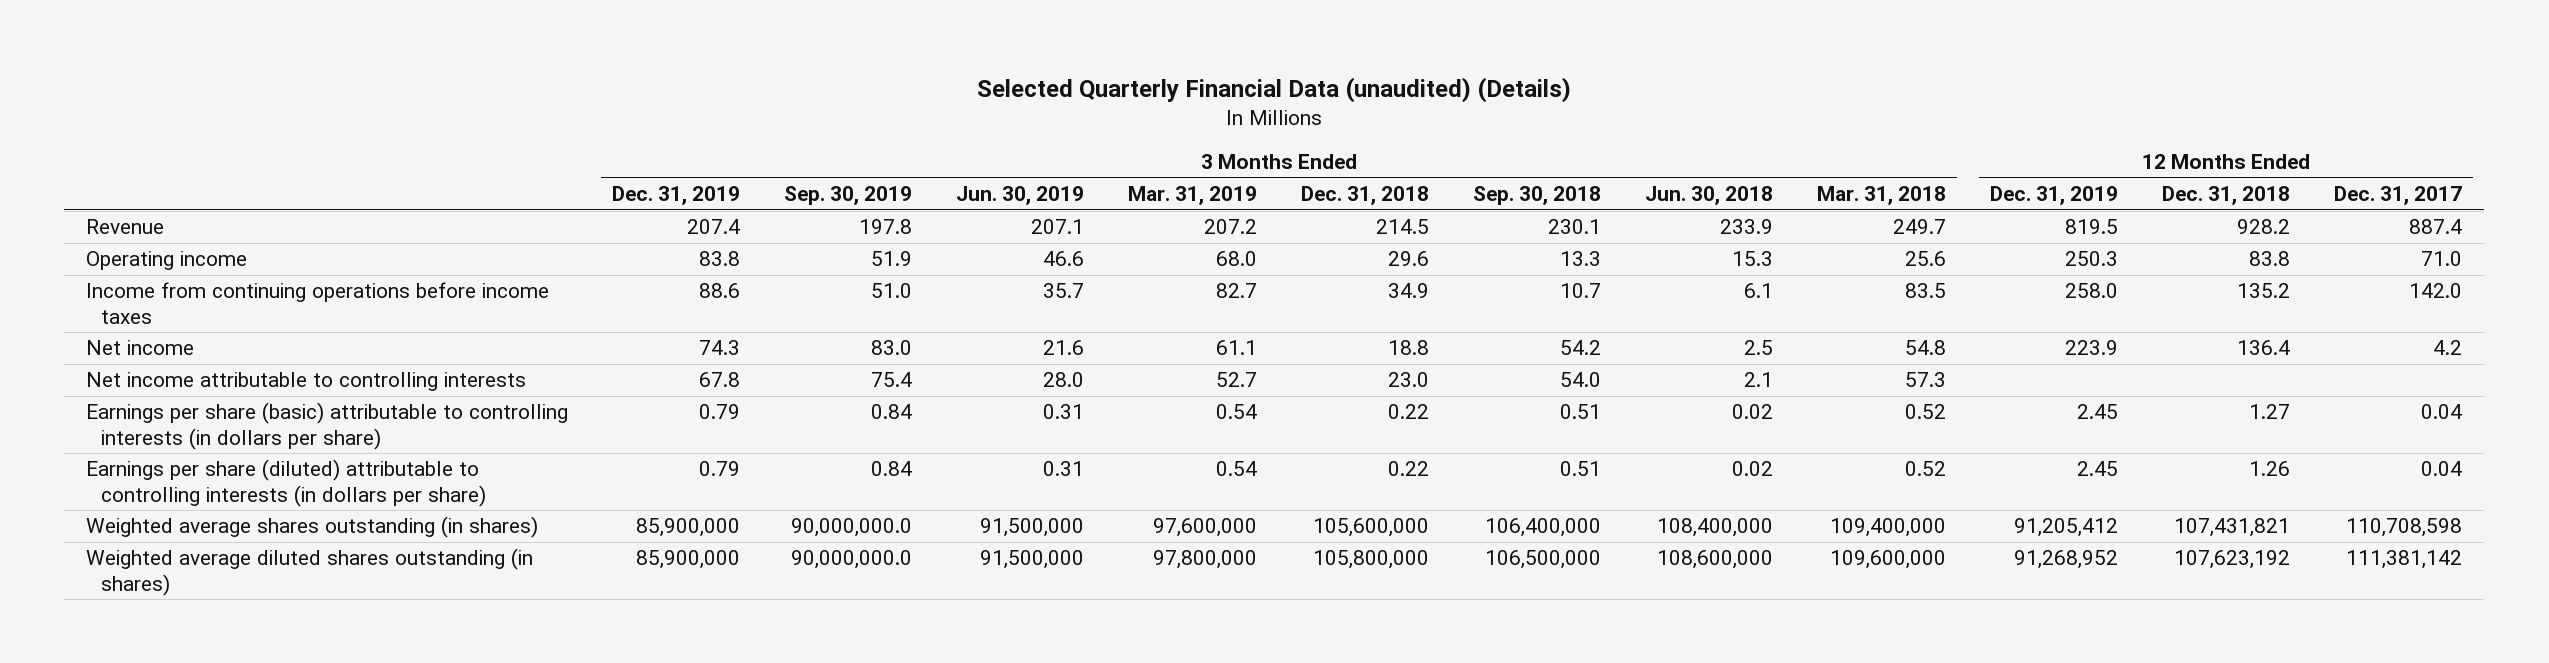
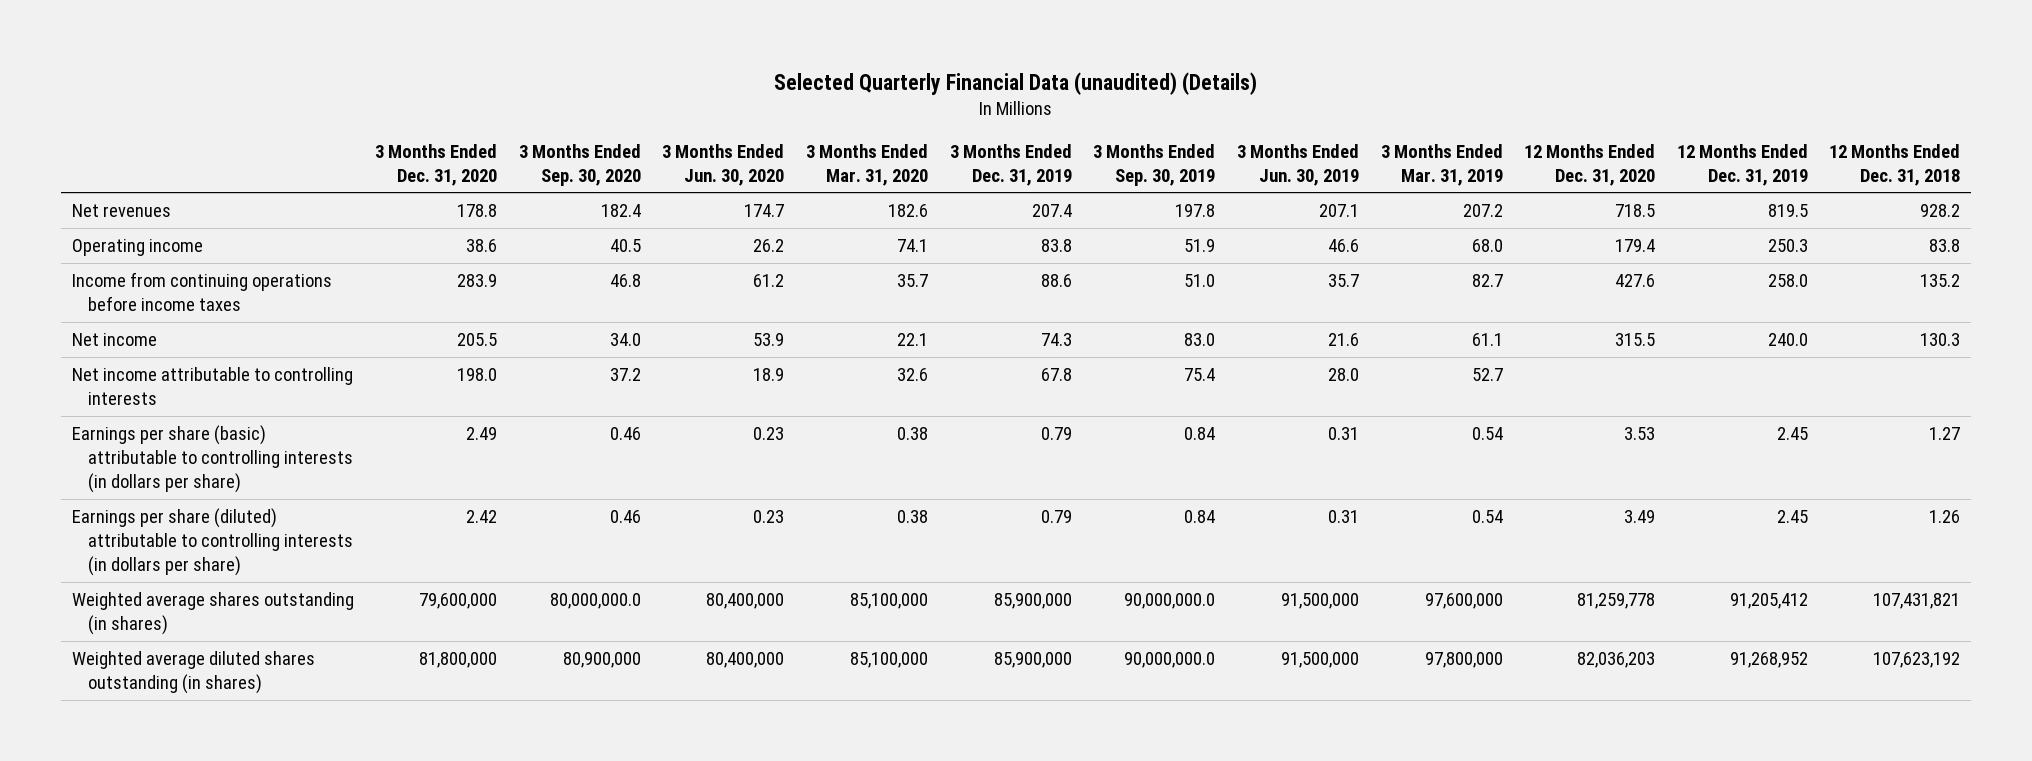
- | 3 Months Ended Dec. 31, 2019 | 3 Months Ended Sep. 30, 2019 | 3 Months Ended Jun. 30, 2019 | 3 Months Ended Mar. 31, 2019 | 3 Months Ended Dec. 31, 2018 | 3 Months Ended Sep. 30, 2018 | 3 Months Ended Jun. 30, 2018 | 3 Months Ended Mar. 31, 2018 | 12 Months Ended Dec. 31, 2019 | 12 Months Ended Dec. 31, 2018 | 12 Months Ended Dec. 31, 2017
+ | 3 Months Ended Dec. 31, 2020 | 3 Months Ended Sep. 30, 2020 | 3 Months Ended Jun. 30, 2020 | 3 Months Ended Mar. 31, 2020 | 3 Months Ended Dec. 31, 2019 | 3 Months Ended Sep. 30, 2019 | 3 Months Ended Jun. 30, 2019 | 3 Months Ended Mar. 31, 2019 | 12 Months Ended Dec. 31, 2020 | 12 Months Ended Dec. 31, 2019 | 12 Months Ended Dec. 31, 2018
- Revenue | 207.4 | 197.8 | 207.1 | 207.2 | 214.5 | 230.1 | 233.9 | 249.7 | 819.5 | 928.2 | 887.4
+ Net revenues | 178.8 | 182.4 | 174.7 | 182.6 | 207.4 | 197.8 | 207.1 | 207.2 | 718.5 | 819.5 | 928.2
- Net income | 74.3 | 83.0 | 21.6 | 61.1 | 18.8 | 54.2 | 2.5 | 54.8 | 223.9 | 136.4 | 4.2
+ Net income | 205.5 | 34.0 | 53.9 | 22.1 | 74.3 | 83.0 | 21.6 | 61.1 | 315.5 | 240.0 | 130.3

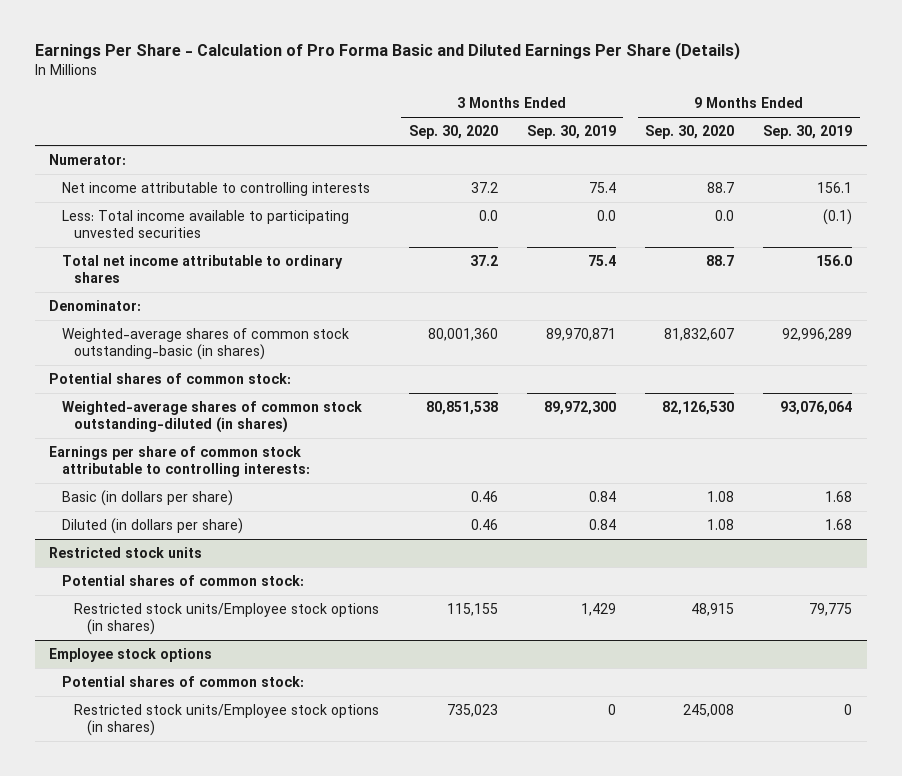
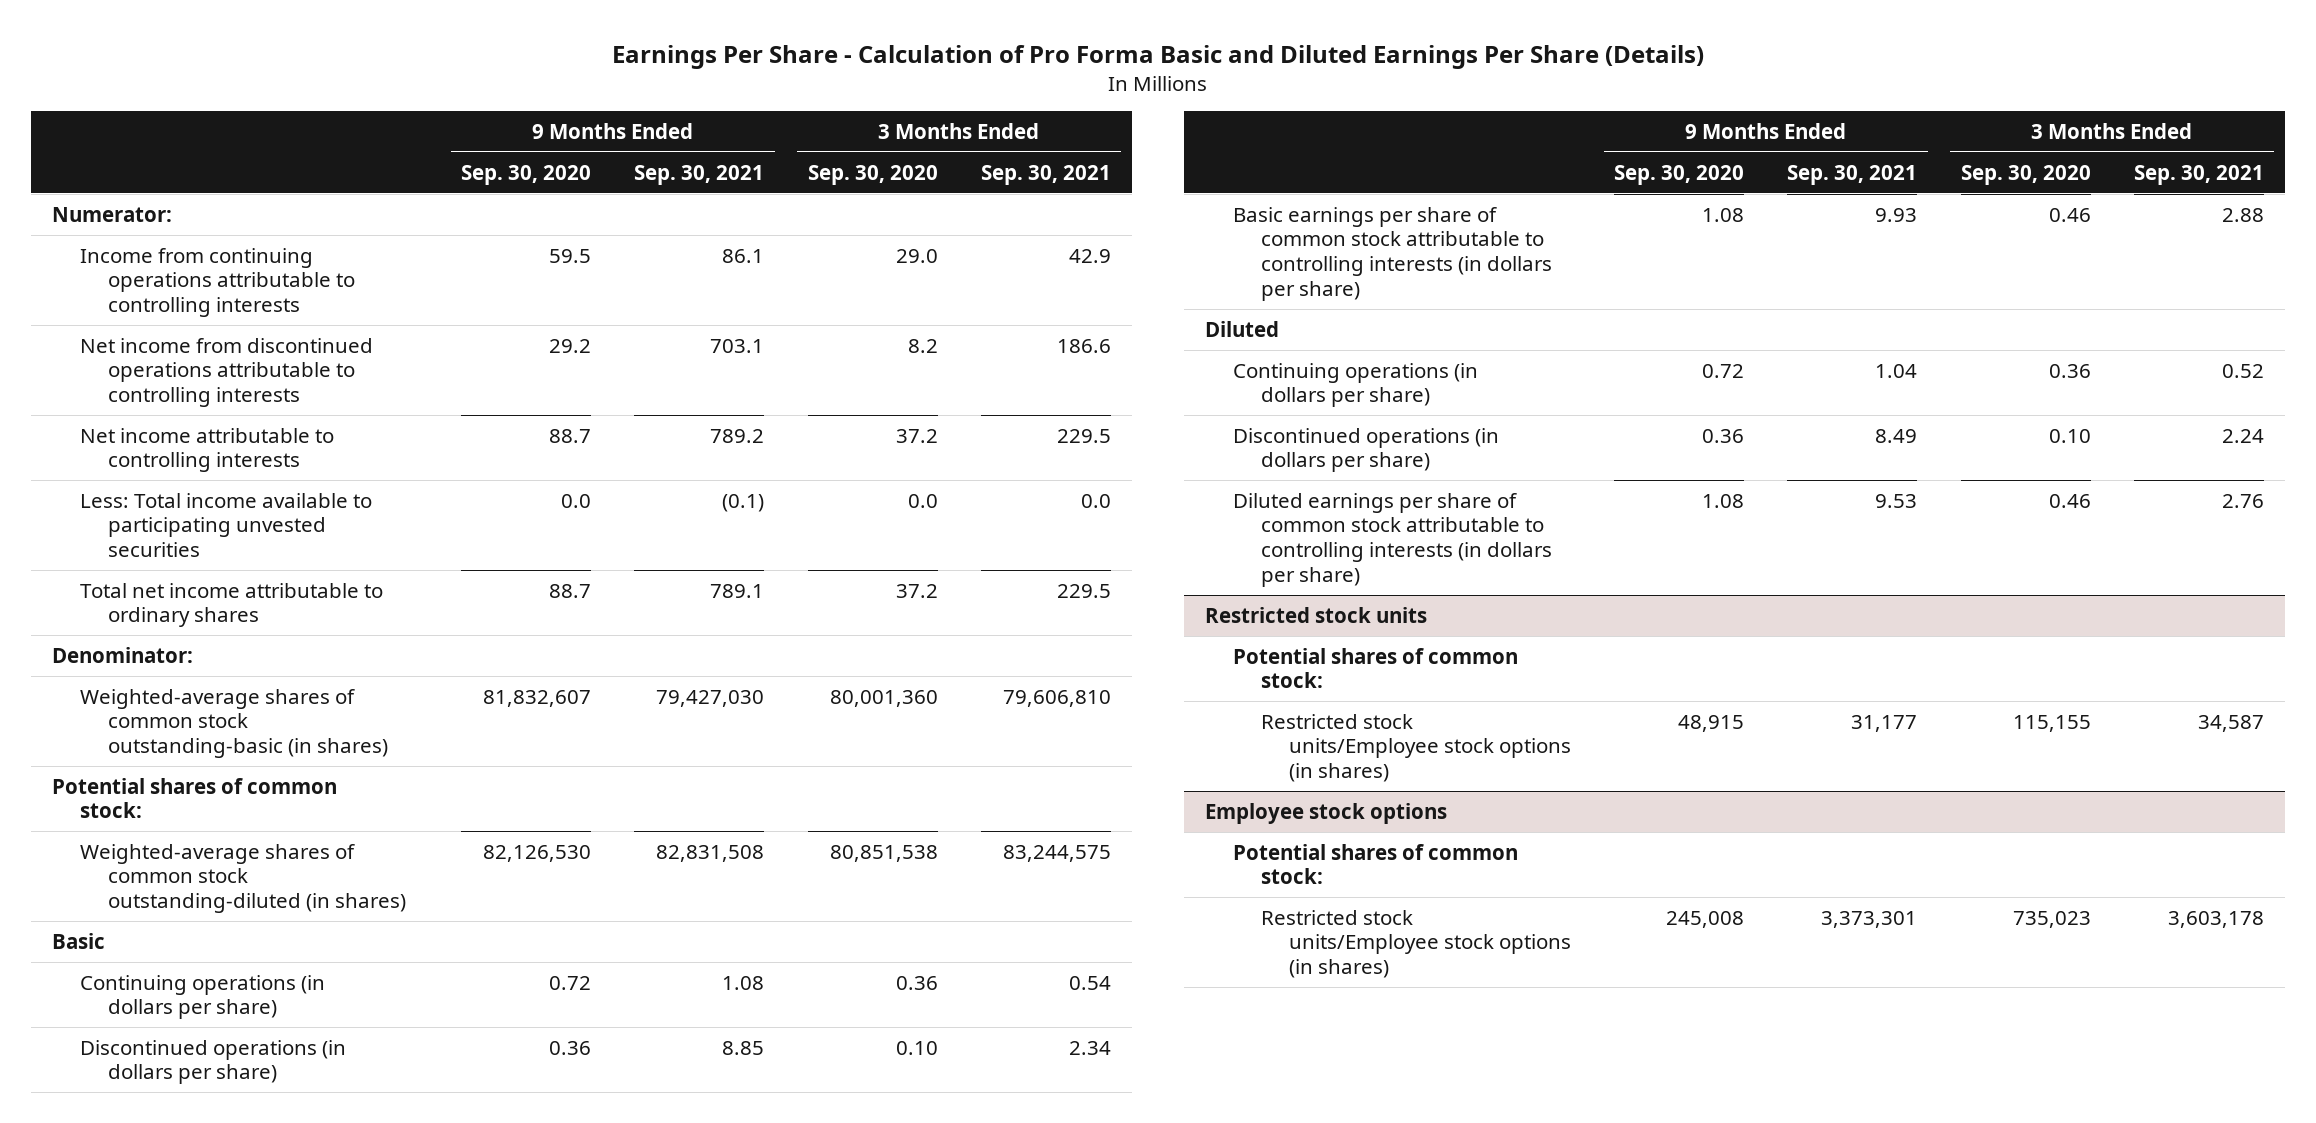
- | 3 Months Ended Sep. 30, 2020 | 3 Months Ended Sep. 30, 2019 | 9 Months Ended Sep. 30, 2020 | 9 Months Ended Sep. 30, 2019
+ | 9 Months Ended Sep. 30, 2020 | 9 Months Ended Sep. 30, 2021 | 3 Months Ended Sep. 30, 2020 | 3 Months Ended Sep. 30, 2021
+ Income from continuing operations attributable to controlling interests | 59.5 | 86.1 | 29.0 | 42.9
+ Net income from discontinued operations attributable to controlling interests | 29.2 | 703.1 | 8.2 | 186.6
- Earnings per share of common stock attributable to controlling interests:
- Basic (in dollars per share) | 0.46 | 0.84 | 1.08 | 1.68
- Diluted (in dollars per share) | 0.46 | 0.84 | 1.08 | 1.68
+ Basic
+ Continuing operations (in dollars per share) | 0.72 | 1.08 | 0.36 | 0.54
+ Discontinued operations (in dollars per share) | 0.36 | 8.85 | 0.10 | 2.34
+ Basic earnings per share of common stock attributable to controlling interests (in dollars per share) | 1.08 | 9.93 | 0.46 | 2.88
+ Diluted
+ Continuing operations (in dollars per share) | 0.72 | 1.04 | 0.36 | 0.52
+ Discontinued operations (in dollars per share) | 0.36 | 8.49 | 0.10 | 2.24
+ Diluted earnings per share of common stock attributable to controlling interests (in dollars per share) | 1.08 | 9.53 | 0.46 | 2.76

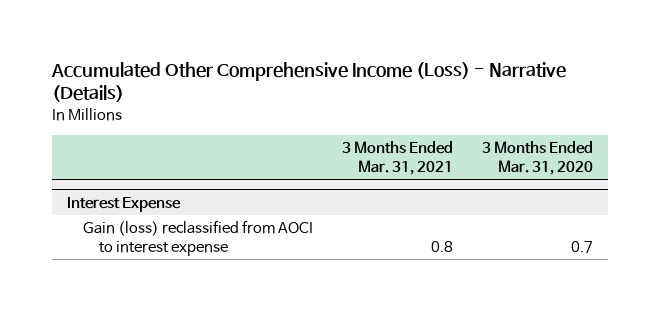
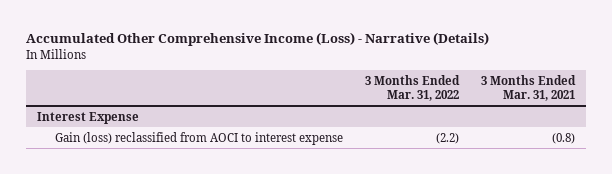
- | 3 Months Ended Mar. 31, 2021 | 3 Months Ended Mar. 31, 2020
+ | 3 Months Ended Mar. 31, 2022 | 3 Months Ended Mar. 31, 2021
@ Interest Expense
- Gain (loss) reclassified from AOCI to interest expense | 0.8 | 0.7
+ Gain (loss) reclassified from AOCI to interest expense | (2.2) | (0.8)

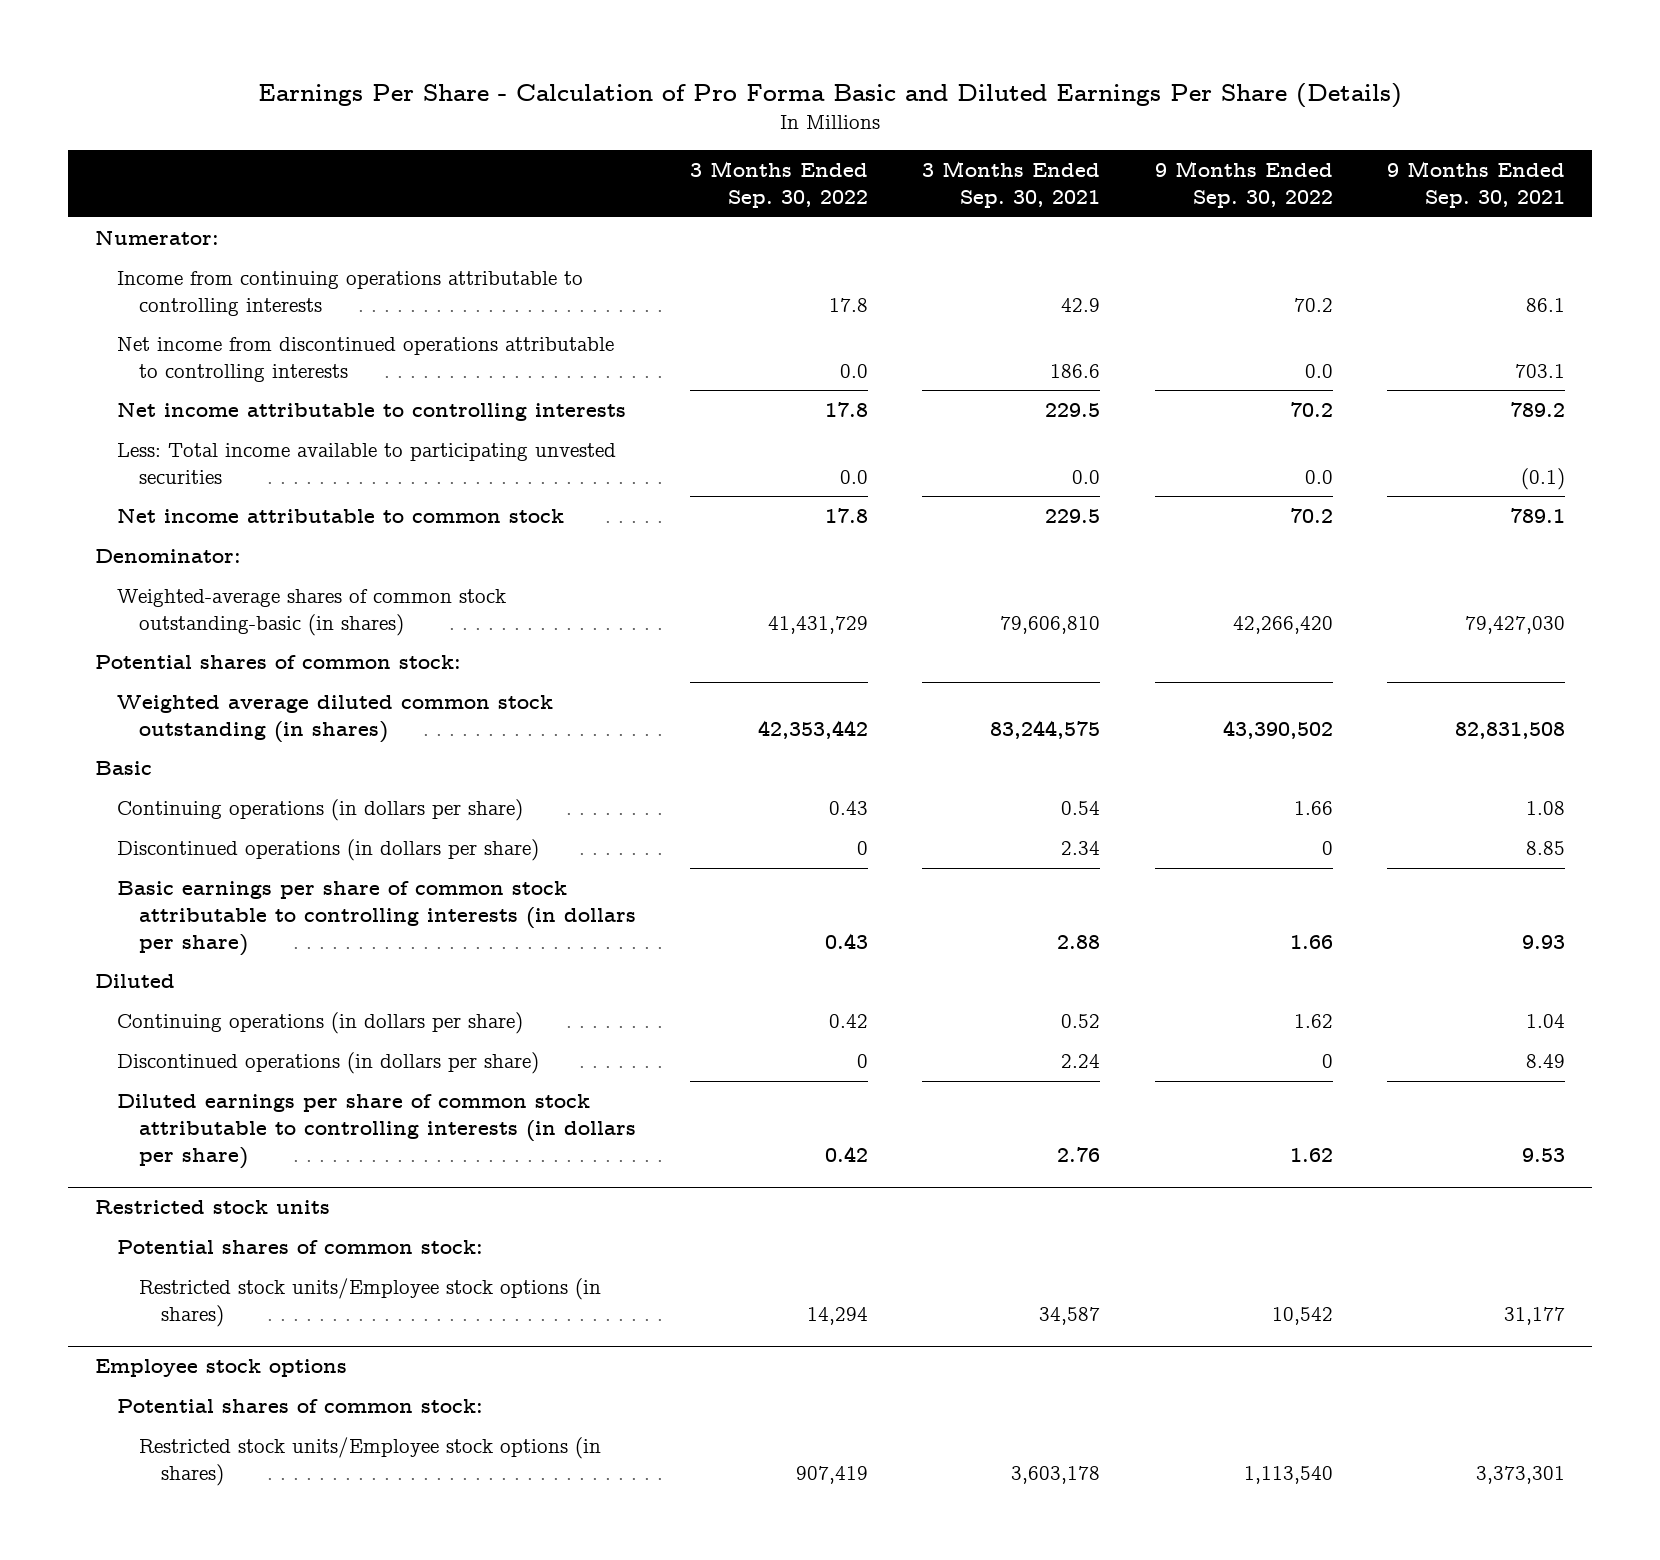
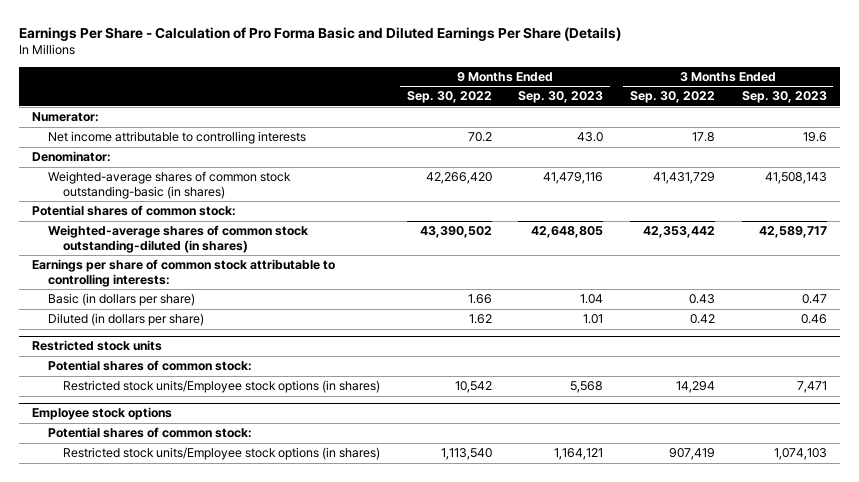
- | 3 Months Ended Sep. 30, 2022 | 3 Months Ended Sep. 30, 2021 | 9 Months Ended Sep. 30, 2022 | 9 Months Ended Sep. 30, 2021
+ | 9 Months Ended Sep. 30, 2022 | 9 Months Ended Sep. 30, 2023 | 3 Months Ended Sep. 30, 2022 | 3 Months Ended Sep. 30, 2023
- Income from continuing operations attributable to controlling interests | 17.8 | 42.9 | 70.2 | 86.1
- Net income from discontinued operations attributable to controlling interests | 0.0 | 186.6 | 0.0 | 703.1
- Less: Total income available to participating unvested securities | 0.0 | 0.0 | 0.0 | (0.1)
- Net income attributable to common stock | 17.8 | 229.5 | 70.2 | 789.1
- Weighted average diluted common stock outstanding (in shares) | 42,353,442 | 83,244,575 | 43,390,502 | 82,831,508
- Basic
- Continuing operations (in dollars per share) | 0.43 | 0.54 | 1.66 | 1.08
- Discontinued operations (in dollars per share) | 0 | 2.34 | 0 | 8.85
- Basic earnings per share of common stock attributable to controlling interests (in dollars per share) | 0.43 | 2.88 | 1.66 | 9.93
- Diluted
- Continuing operations (in dollars per share) | 0.42 | 0.52 | 1.62 | 1.04
- Discontinued operations (in dollars per share) | 0 | 2.24 | 0 | 8.49
- Diluted earnings per share of common stock attributable to controlling interests (in dollars per share) | 0.42 | 2.76 | 1.62 | 9.53
+ Weighted-average shares of common stock outstanding-diluted (in shares) | 43,390,502 | 42,648,805 | 42,353,442 | 42,589,717
+ Earnings per share of common stock attributable to controlling interests:
+ Basic (in dollars per share) | 1.66 | 1.04 | 0.43 | 0.47
+ Diluted (in dollars per share) | 1.62 | 1.01 | 0.42 | 0.46

